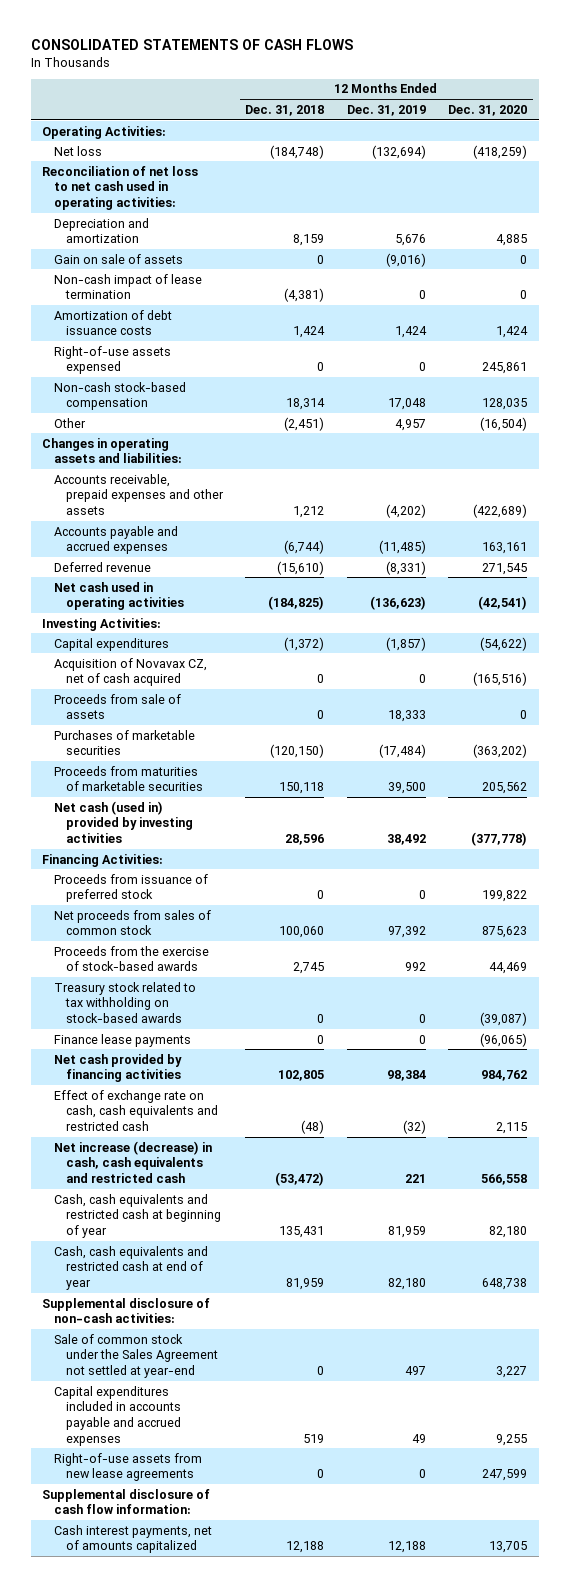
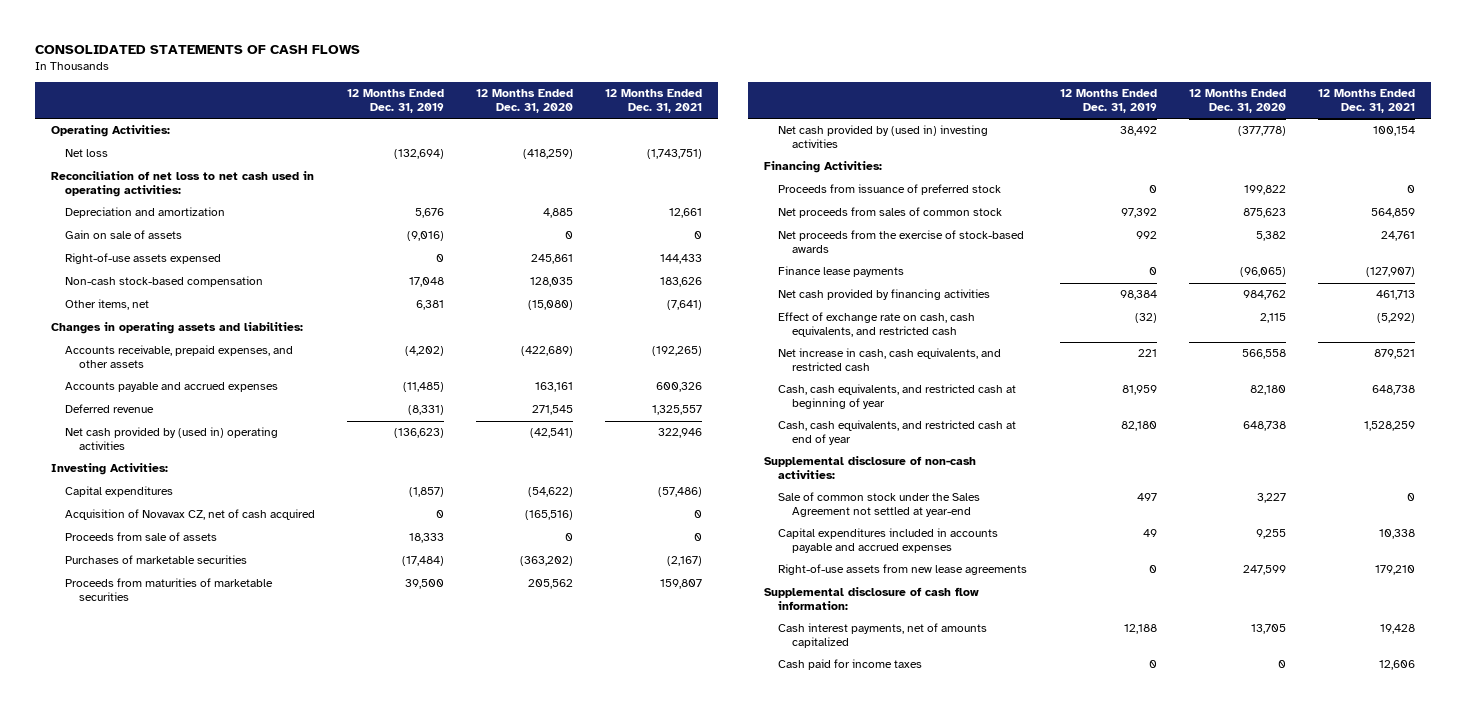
- | 12 Months Ended Dec. 31, 2018 | 12 Months Ended Dec. 31, 2019 | 12 Months Ended Dec. 31, 2020
+ | 12 Months Ended Dec. 31, 2019 | 12 Months Ended Dec. 31, 2020 | 12 Months Ended Dec. 31, 2021
- Non-cash impact of lease termination | (4,381) | 0 | 0
- Amortization of debt issuance costs | 1,424 | 1,424 | 1,424
- Other | (2,451) | 4,957 | (16,504)
+ Other items, net | 6,381 | (15,080) | (7,641)
- Accounts receivable, prepaid expenses and other assets | 1,212 | (4,202) | (422,689)
+ Accounts receivable, prepaid expenses, and other assets | (4,202) | (422,689) | (192,265)
- Net cash used in operating activities | (184,825) | (136,623) | (42,541)
+ Net cash provided by (used in) operating activities | (136,623) | (42,541) | 322,946
- Net cash (used in) provided by investing activities | 28,596 | 38,492 | (377,778)
+ Net cash provided by (used in) investing activities | 38,492 | (377,778) | 100,154
- Proceeds from the exercise of stock-based awards | 2,745 | 992 | 44,469
- Treasury stock related to tax withholding on stock-based awards | 0 | 0 | (39,087)
+ Net proceeds from the exercise of stock-based awards | 992 | 5,382 | 24,761
- Effect of exchange rate on cash, cash equivalents and restricted cash | (48) | (32) | 2,115
- Net increase (decrease) in cash, cash equivalents and restricted cash | (53,472) | 221 | 566,558
- Cash, cash equivalents and restricted cash at beginning of year | 135,431 | 81,959 | 82,180
- Cash, cash equivalents and restricted cash at end of year | 81,959 | 82,180 | 648,738
+ Effect of exchange rate on cash, cash equivalents, and restricted cash | (32) | 2,115 | (5,292)
+ Net increase in cash, cash equivalents, and restricted cash | 221 | 566,558 | 879,521
+ Cash, cash equivalents, and restricted cash at beginning of year | 81,959 | 82,180 | 648,738
+ Cash, cash equivalents, and restricted cash at end of year | 82,180 | 648,738 | 1,528,259
+ Cash paid for income taxes | 0 | 0 | 12,606

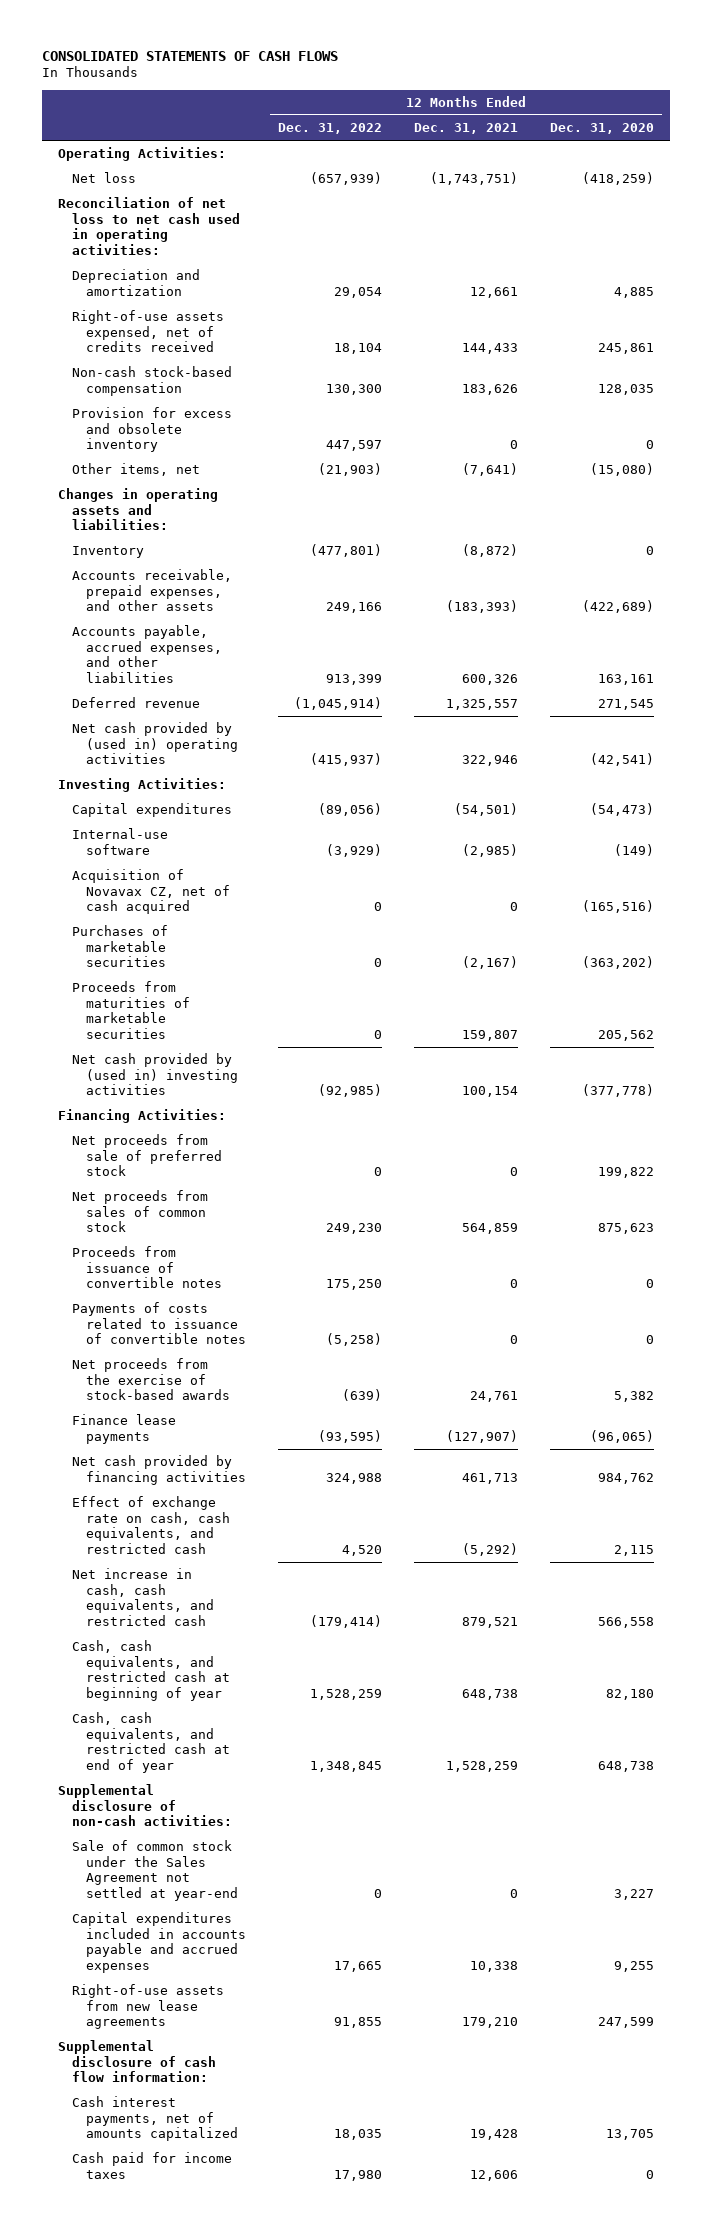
- | 12 Months Ended Dec. 31, 2019 | 12 Months Ended Dec. 31, 2020 | 12 Months Ended Dec. 31, 2021
+ | 12 Months Ended Dec. 31, 2022 | 12 Months Ended Dec. 31, 2021 | 12 Months Ended Dec. 31, 2020
- Gain on sale of assets | (9,016) | 0 | 0
- Right-of-use assets expensed | 0 | 245,861 | 144,433
+ Right-of-use assets expensed, net of credits received | 18,104 | 144,433 | 245,861
+ Provision for excess and obsolete inventory | 447,597 | 0 | 0
- Accounts receivable, prepaid expenses, and other assets | (4,202) | (422,689) | (192,265)
- Accounts payable and accrued expenses | (11,485) | 163,161 | 600,326
+ Inventory | (477,801) | (8,872) | 0
+ Accounts receivable, prepaid expenses, and other assets | 249,166 | (183,393) | (422,689)
+ Accounts payable, accrued expenses, and other liabilities | 913,399 | 600,326 | 163,161
- Capital expenditures | (1,857) | (54,622) | (57,486)
+ Capital expenditures | (89,056) | (54,501) | (54,473)
+ Internal-use software | (3,929) | (2,985) | (149)
- Proceeds from sale of assets | 18,333 | 0 | 0
- Proceeds from issuance of preferred stock | 0 | 199,822 | 0
+ Net proceeds from sale of preferred stock | 0 | 0 | 199,822
+ Proceeds from issuance of convertible notes | 175,250 | 0 | 0
+ Payments of costs related to issuance of convertible notes | (5,258) | 0 | 0

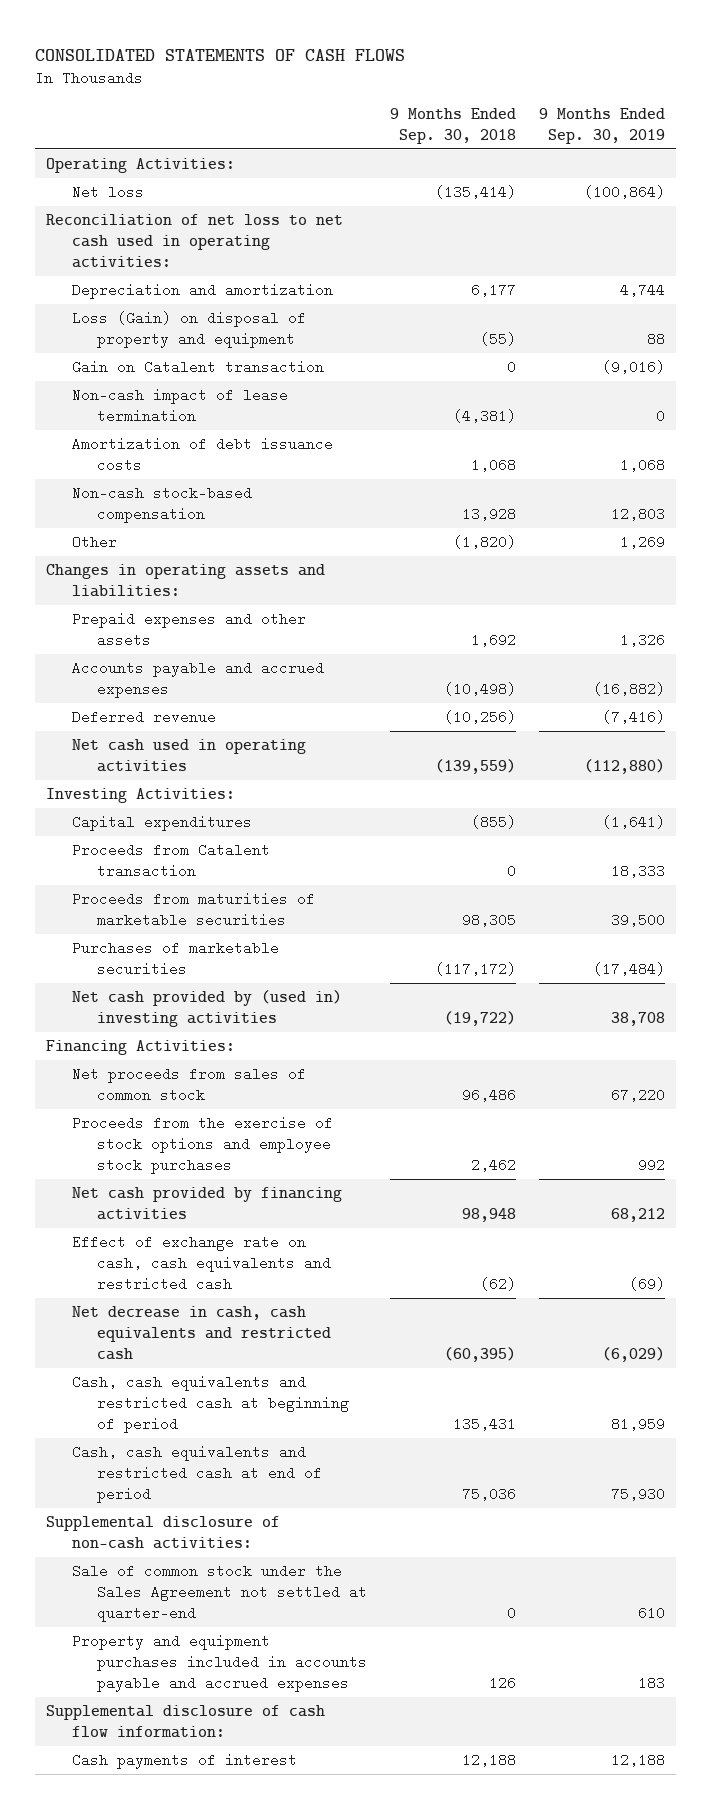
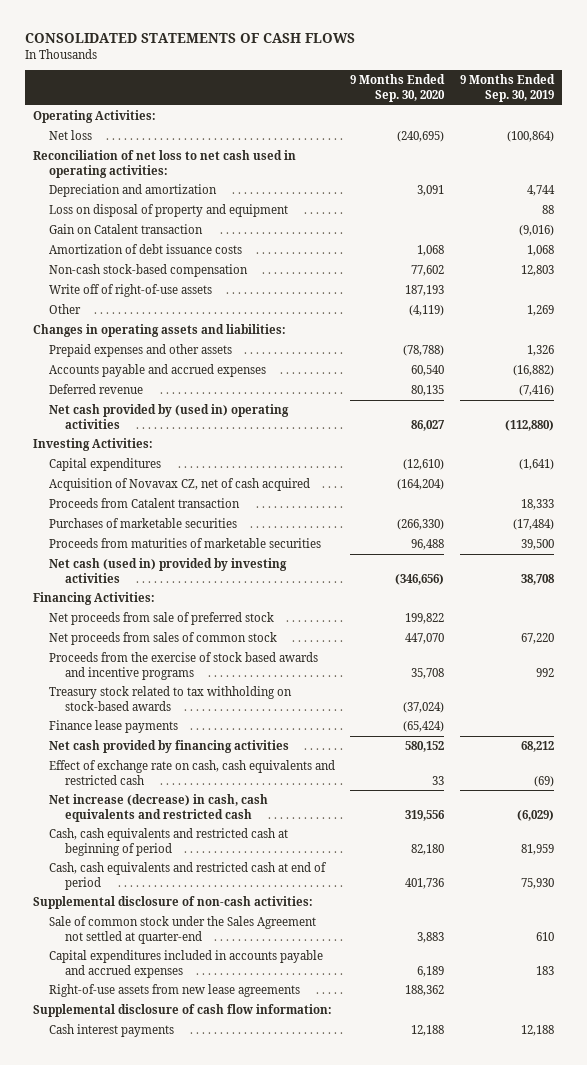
- | 9 Months Ended Sep. 30, 2018 | 9 Months Ended Sep. 30, 2019
+ | 9 Months Ended Sep. 30, 2020 | 9 Months Ended Sep. 30, 2019
- Loss (Gain) on disposal of property and equipment | (55) | 88
+ Loss on disposal of property and equipment | | 88
- Non-cash impact of lease termination | (4,381) | 0
+ Write off of right-of-use assets | 187,193 |
- Net cash used in operating activities | (139,559) | (112,880)
+ Net cash provided by (used in) operating activities | 86,027 | (112,880)
+ Acquisition of Novavax CZ, net of cash acquired | (164,204) |
- Net cash provided by (used in) investing activities | (19,722) | 38,708
moved down: Proceeds from maturities of marketable securities | 96,488 | 39,500
+ Net cash (used in) provided by investing activities | (346,656) | 38,708
+ Net proceeds from sale of preferred stock | 199,822 |
- Proceeds from the exercise of stock options and employee stock purchases | 2,462 | 992
+ Proceeds from the exercise of stock based awards and incentive programs | 35,708 | 992
+ Treasury stock related to tax withholding on stock-based awards | (37,024) |
+ Finance lease payments | (65,424) |
- Net decrease in cash, cash equivalents and restricted cash | (60,395) | (6,029)
+ Net increase (decrease) in cash, cash equivalents and restricted cash | 319,556 | (6,029)
- Property and equipment purchases included in accounts payable and accrued expenses | 126 | 183
+ Capital expenditures included in accounts payable and accrued expenses | 6,189 | 183
+ Right-of-use assets from new lease agreements | 188,362 |
- Cash payments of interest | 12,188 | 12,188
+ Cash interest payments | 12,188 | 12,188

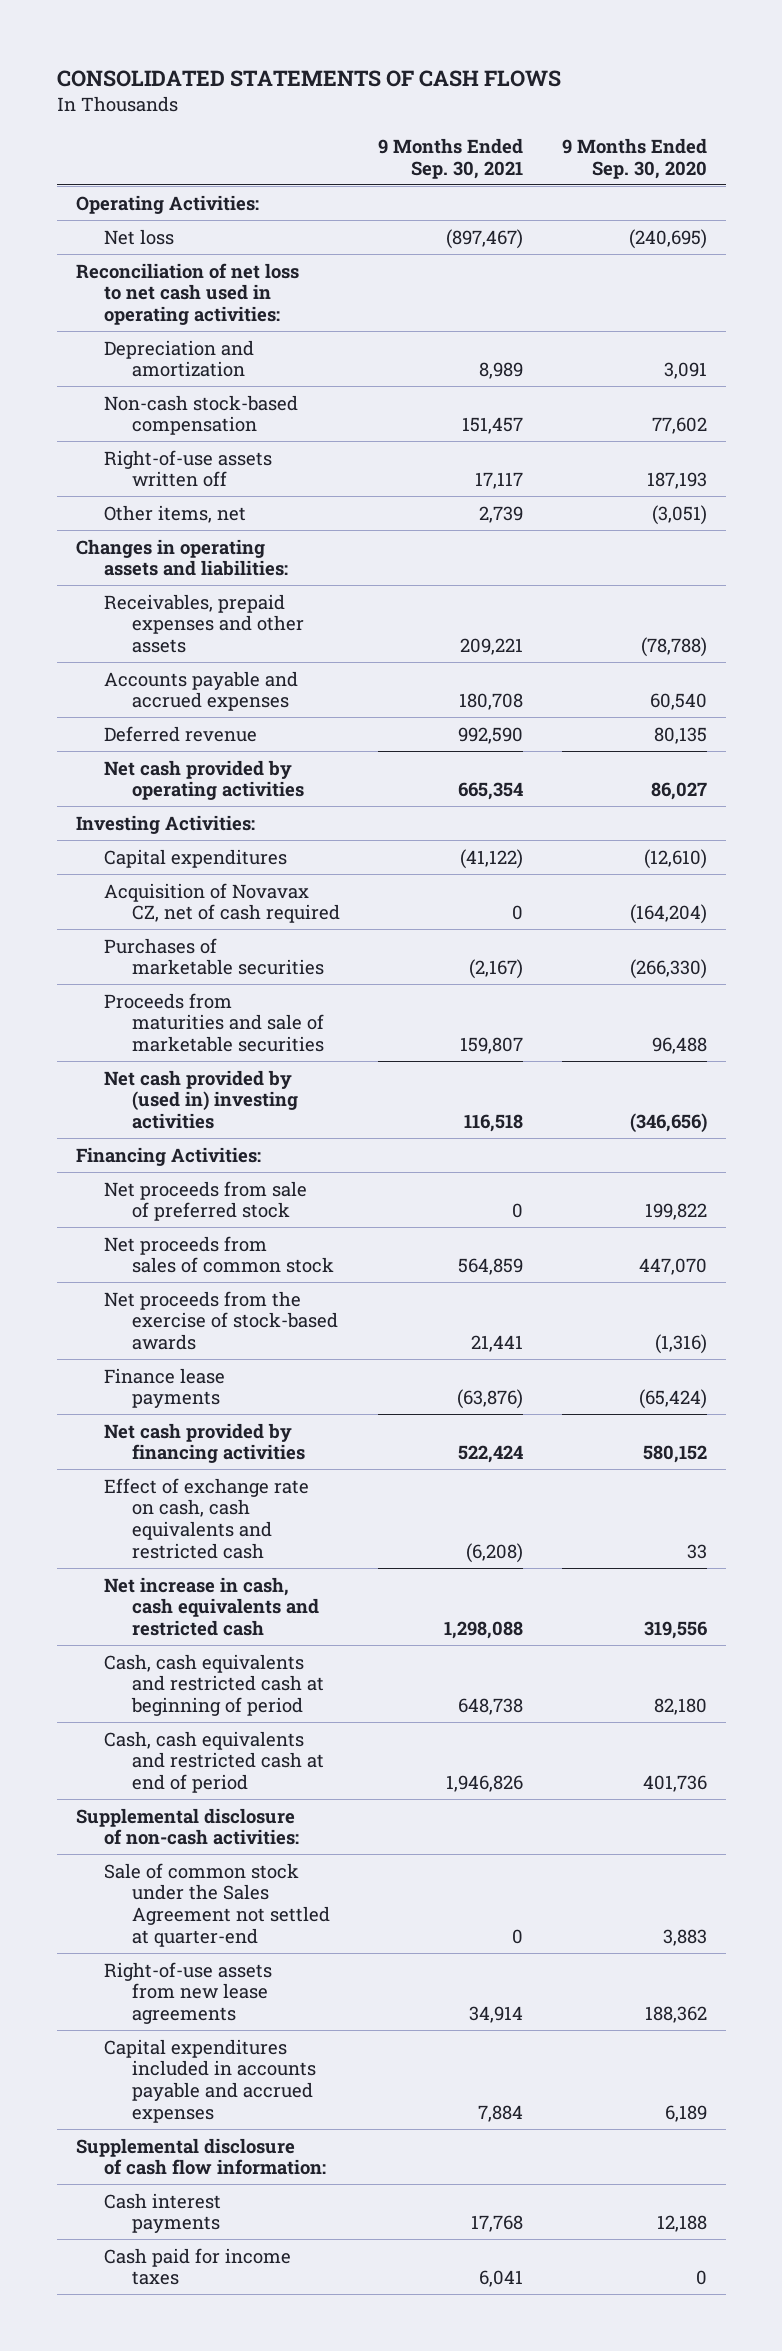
- | 9 Months Ended Sep. 30, 2020 | 9 Months Ended Sep. 30, 2019
+ | 9 Months Ended Sep. 30, 2021 | 9 Months Ended Sep. 30, 2020
- Loss on disposal of property and equipment | | 88
- Gain on Catalent transaction | | (9,016)
- Amortization of debt issuance costs | 1,068 | 1,068
- Write off of right-of-use assets | 187,193 |
- Other | (4,119) | 1,269
+ Right-of-use assets written off | 17,117 | 187,193
+ Other items, net | 2,739 | (3,051)
- Prepaid expenses and other assets | (78,788) | 1,326
+ Receivables, prepaid expenses and other assets | 209,221 | (78,788)
- Net cash provided by (used in) operating activities | 86,027 | (112,880)
+ Net cash provided by operating activities | 665,354 | 86,027
- Acquisition of Novavax CZ, net of cash acquired | (164,204) |
- Proceeds from Catalent transaction | | 18,333
+ Acquisition of Novavax CZ, net of cash required | 0 | (164,204)
- Proceeds from maturities of marketable securities | 96,488 | 39,500
- Net cash (used in) provided by investing activities | (346,656) | 38,708
+ Proceeds from maturities and sale of marketable securities | 159,807 | 96,488
+ Net cash provided by (used in) investing activities | 116,518 | (346,656)
- Proceeds from the exercise of stock based awards and incentive programs | 35,708 | 992
- Treasury stock related to tax withholding on stock-based awards | (37,024) |
+ Net proceeds from the exercise of stock-based awards | 21,441 | (1,316)
- Net increase (decrease) in cash, cash equivalents and restricted cash | 319,556 | (6,029)
+ Net increase in cash, cash equivalents and restricted cash | 1,298,088 | 319,556
moved down: Capital expenditures included in accounts payable and accrued expenses | 7,884 | 6,189
+ Cash paid for income taxes | 6,041 | 0

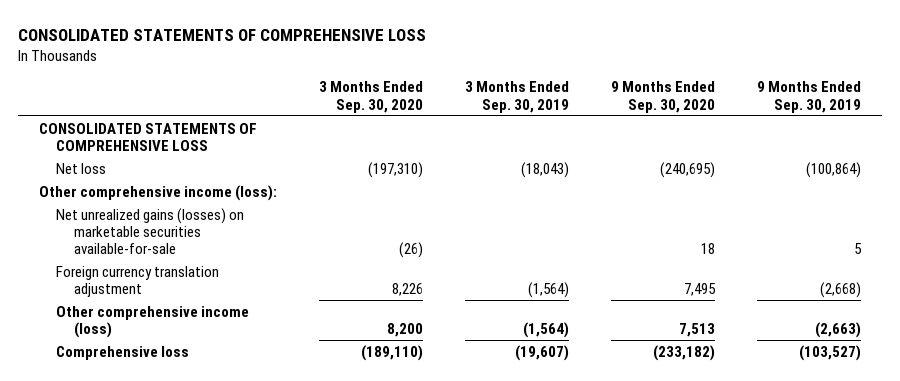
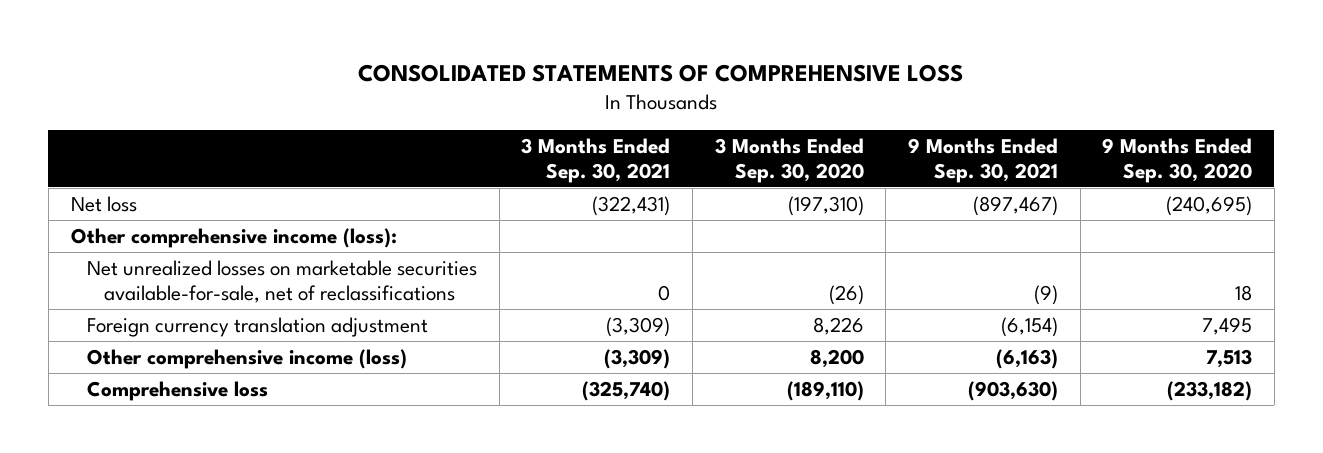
- | 3 Months Ended Sep. 30, 2020 | 3 Months Ended Sep. 30, 2019 | 9 Months Ended Sep. 30, 2020 | 9 Months Ended Sep. 30, 2019
+ | 3 Months Ended Sep. 30, 2021 | 3 Months Ended Sep. 30, 2020 | 9 Months Ended Sep. 30, 2021 | 9 Months Ended Sep. 30, 2020
- CONSOLIDATED STATEMENTS OF COMPREHENSIVE LOSS
- Net unrealized gains (losses) on marketable securities available-for-sale | (26) | | 18 | 5
+ Net unrealized losses on marketable securities available-for-sale, net of reclassifications | 0 | (26) | (9) | 18

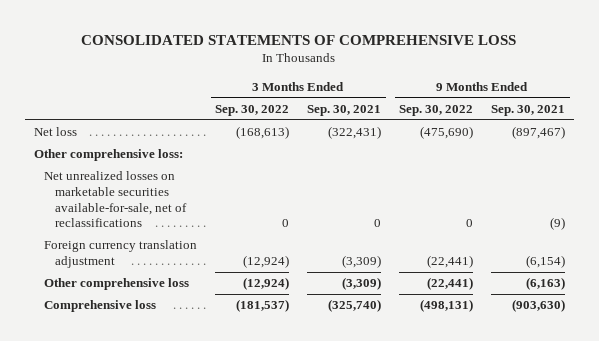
- | 3 Months Ended Sep. 30, 2021 | 3 Months Ended Sep. 30, 2020 | 9 Months Ended Sep. 30, 2021 | 9 Months Ended Sep. 30, 2020
+ | 3 Months Ended Sep. 30, 2022 | 3 Months Ended Sep. 30, 2021 | 9 Months Ended Sep. 30, 2022 | 9 Months Ended Sep. 30, 2021
- Other comprehensive income (loss):
+ Other comprehensive loss:
- Other comprehensive income (loss) | (3,309) | 8,200 | (6,163) | 7,513
+ Other comprehensive loss | (12,924) | (3,309) | (22,441) | (6,163)

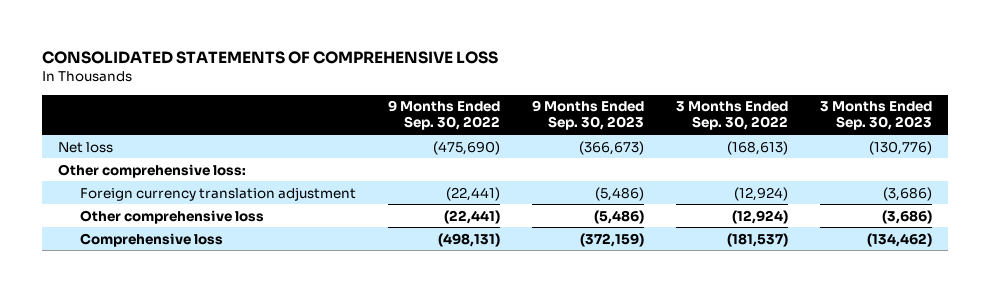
- | 3 Months Ended Sep. 30, 2022 | 3 Months Ended Sep. 30, 2021 | 9 Months Ended Sep. 30, 2022 | 9 Months Ended Sep. 30, 2021
+ | 9 Months Ended Sep. 30, 2022 | 9 Months Ended Sep. 30, 2023 | 3 Months Ended Sep. 30, 2022 | 3 Months Ended Sep. 30, 2023
- Net unrealized losses on marketable securities available-for-sale, net of reclassifications | 0 | 0 | 0 | (9)

